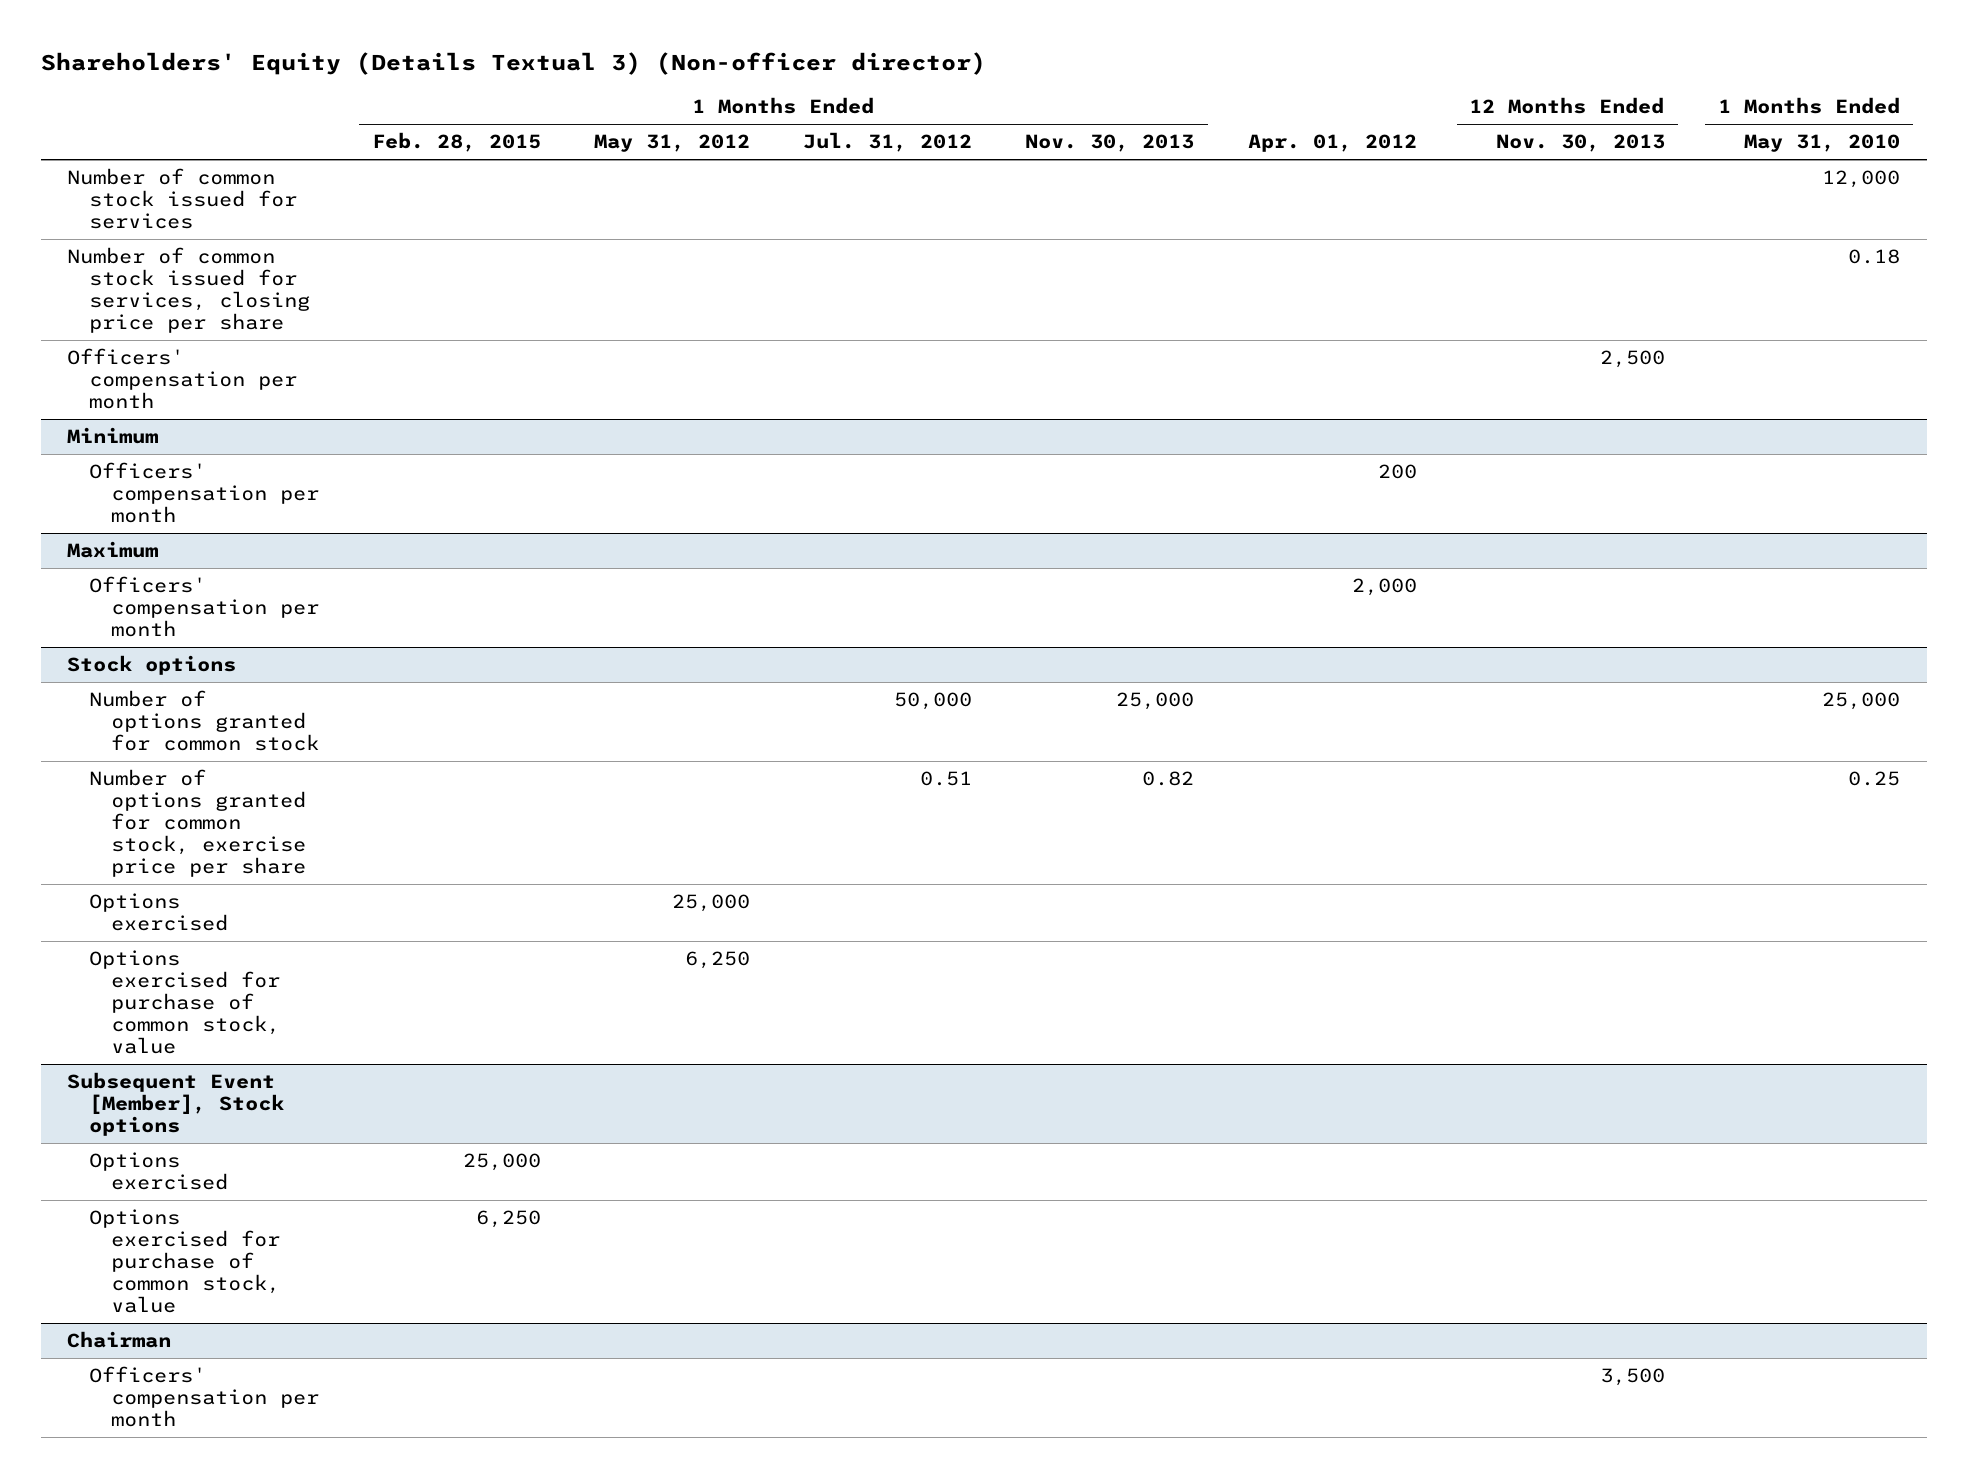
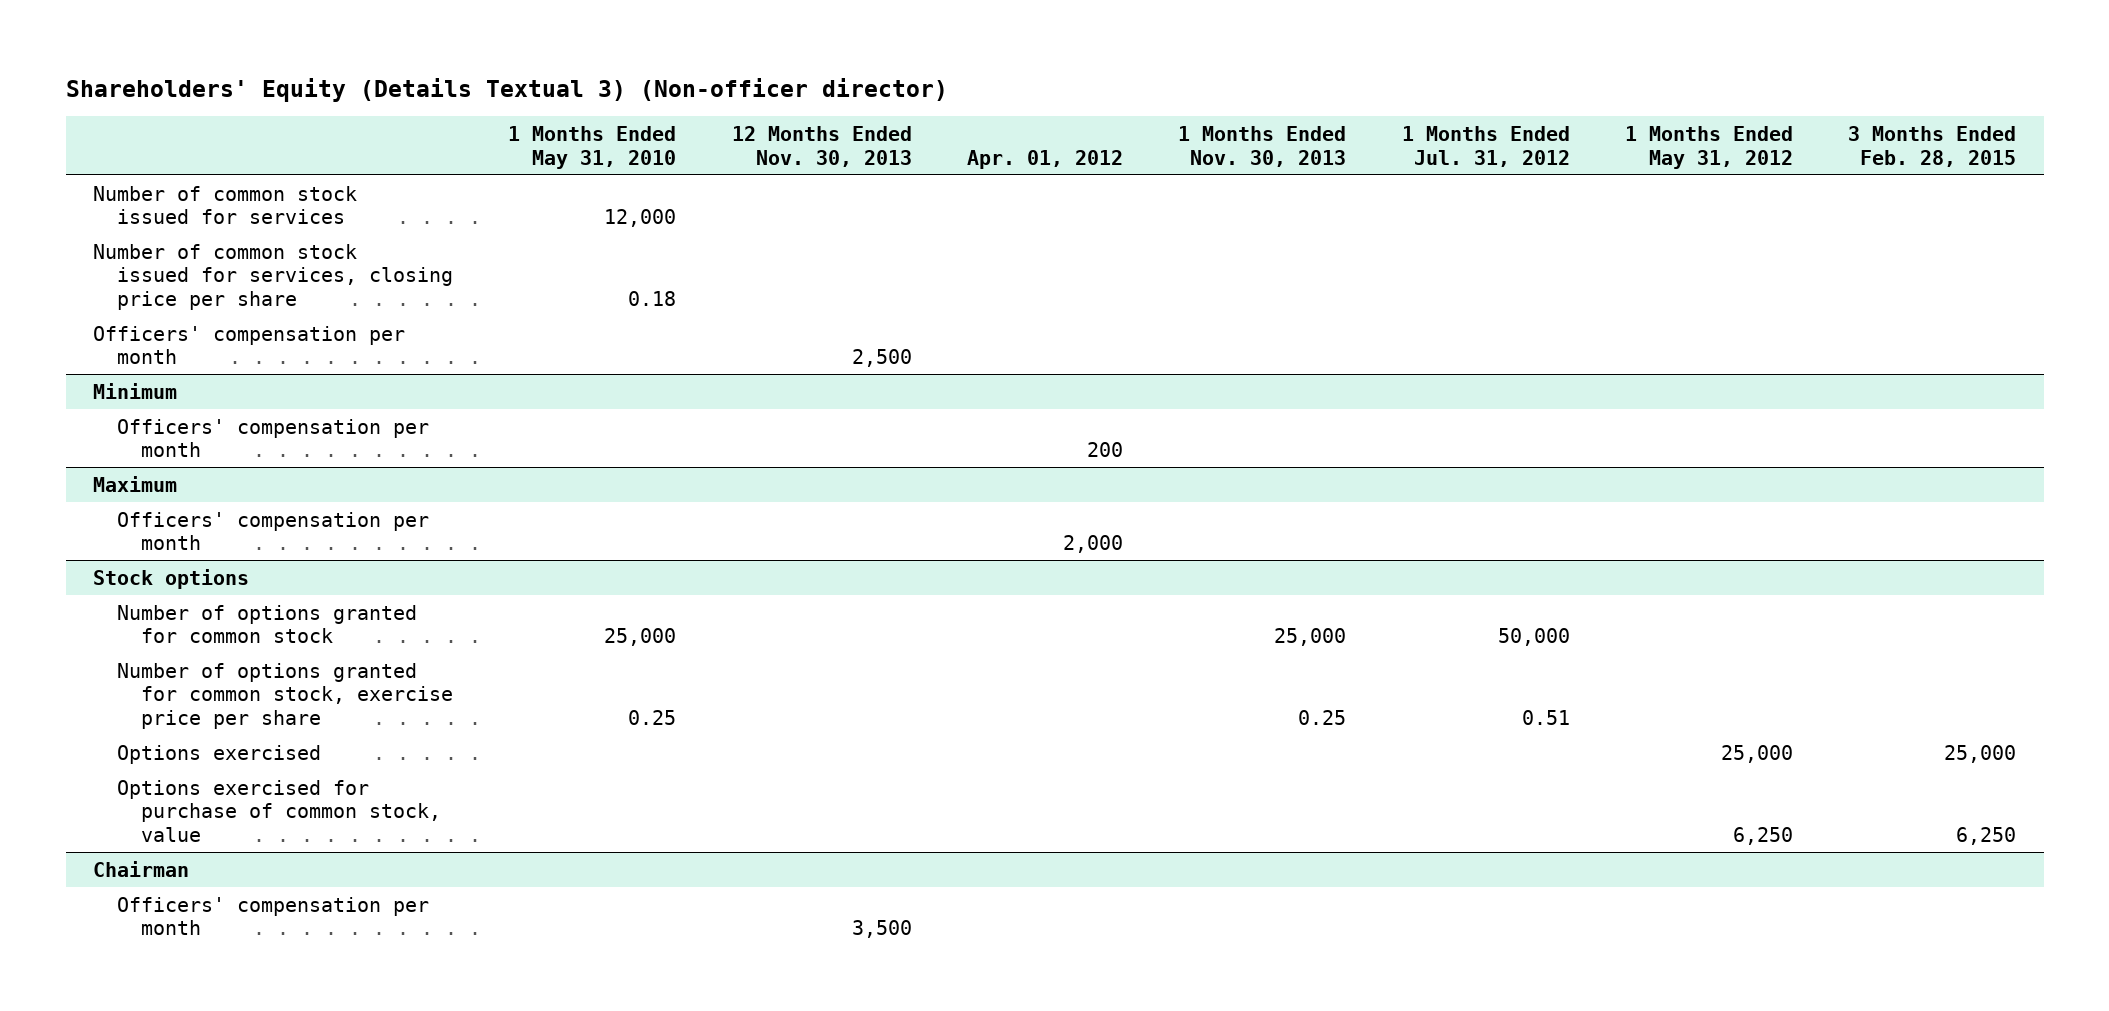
- | 1 Months Ended Feb. 28, 2015 | 1 Months Ended May 31, 2012 | 1 Months Ended Jul. 31, 2012 | 1 Months Ended Nov. 30, 2013 | Apr. 01, 2012 | 12 Months Ended Nov. 30, 2013 | 1 Months Ended May 31, 2010
+ | 1 Months Ended May 31, 2010 | 12 Months Ended Nov. 30, 2013 | Apr. 01, 2012 | 1 Months Ended Nov. 30, 2013 | 1 Months Ended Jul. 31, 2012 | 1 Months Ended May 31, 2012 | 3 Months Ended Feb. 28, 2015
@ Stock options
- Number of options granted for common stock, exercise price per share | | | 0.51 | 0.82 | | | 0.25
+ Number of options granted for common stock, exercise price per share | 0.25 | | | 0.25 | 0.51 | |
- Subsequent Event [Member], Stock options
- Options exercised | 25,000 | | | | | |
- Options exercised for purchase of common stock, value | 6,250 | | | | | |

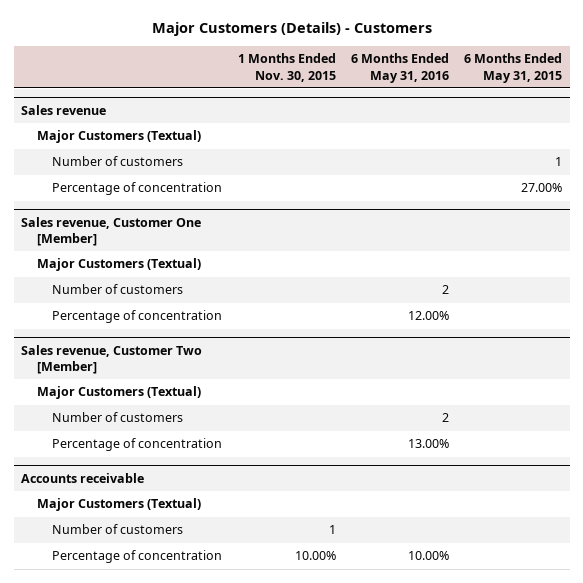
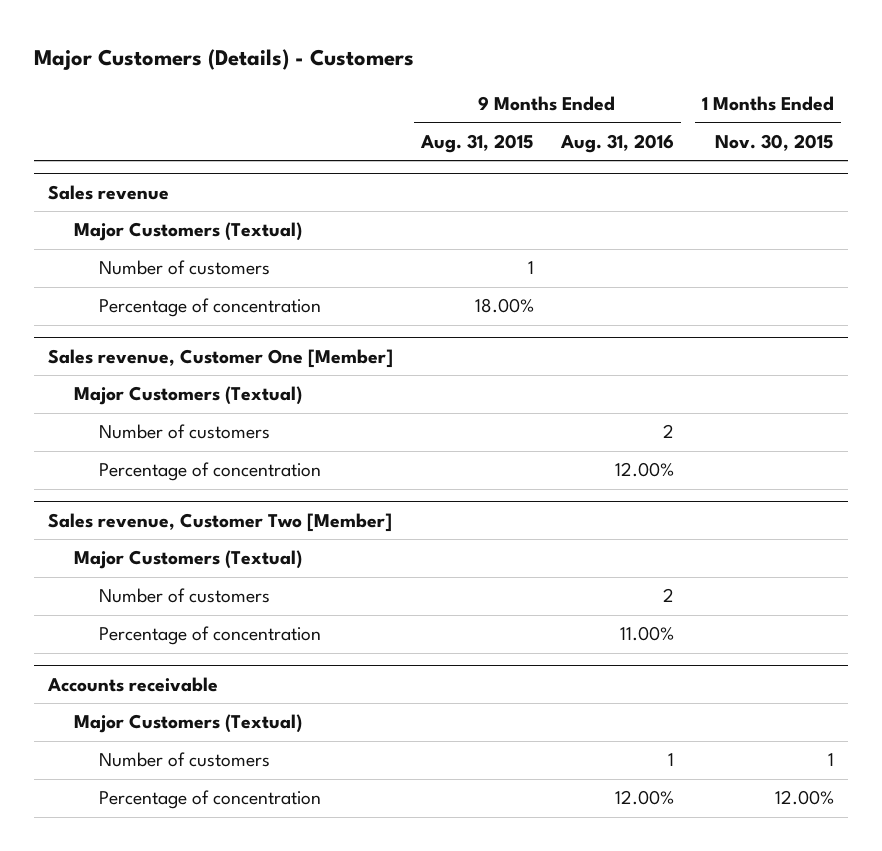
- | 1 Months Ended Nov. 30, 2015 | 6 Months Ended May 31, 2016 | 6 Months Ended May 31, 2015
+ | 9 Months Ended Aug. 31, 2015 | 9 Months Ended Aug. 31, 2016 | 1 Months Ended Nov. 30, 2015
@ Accounts receivable
- Percentage of concentration | 10.00% | 10.00% |
+ Percentage of concentration | | 12.00% | 12.00%

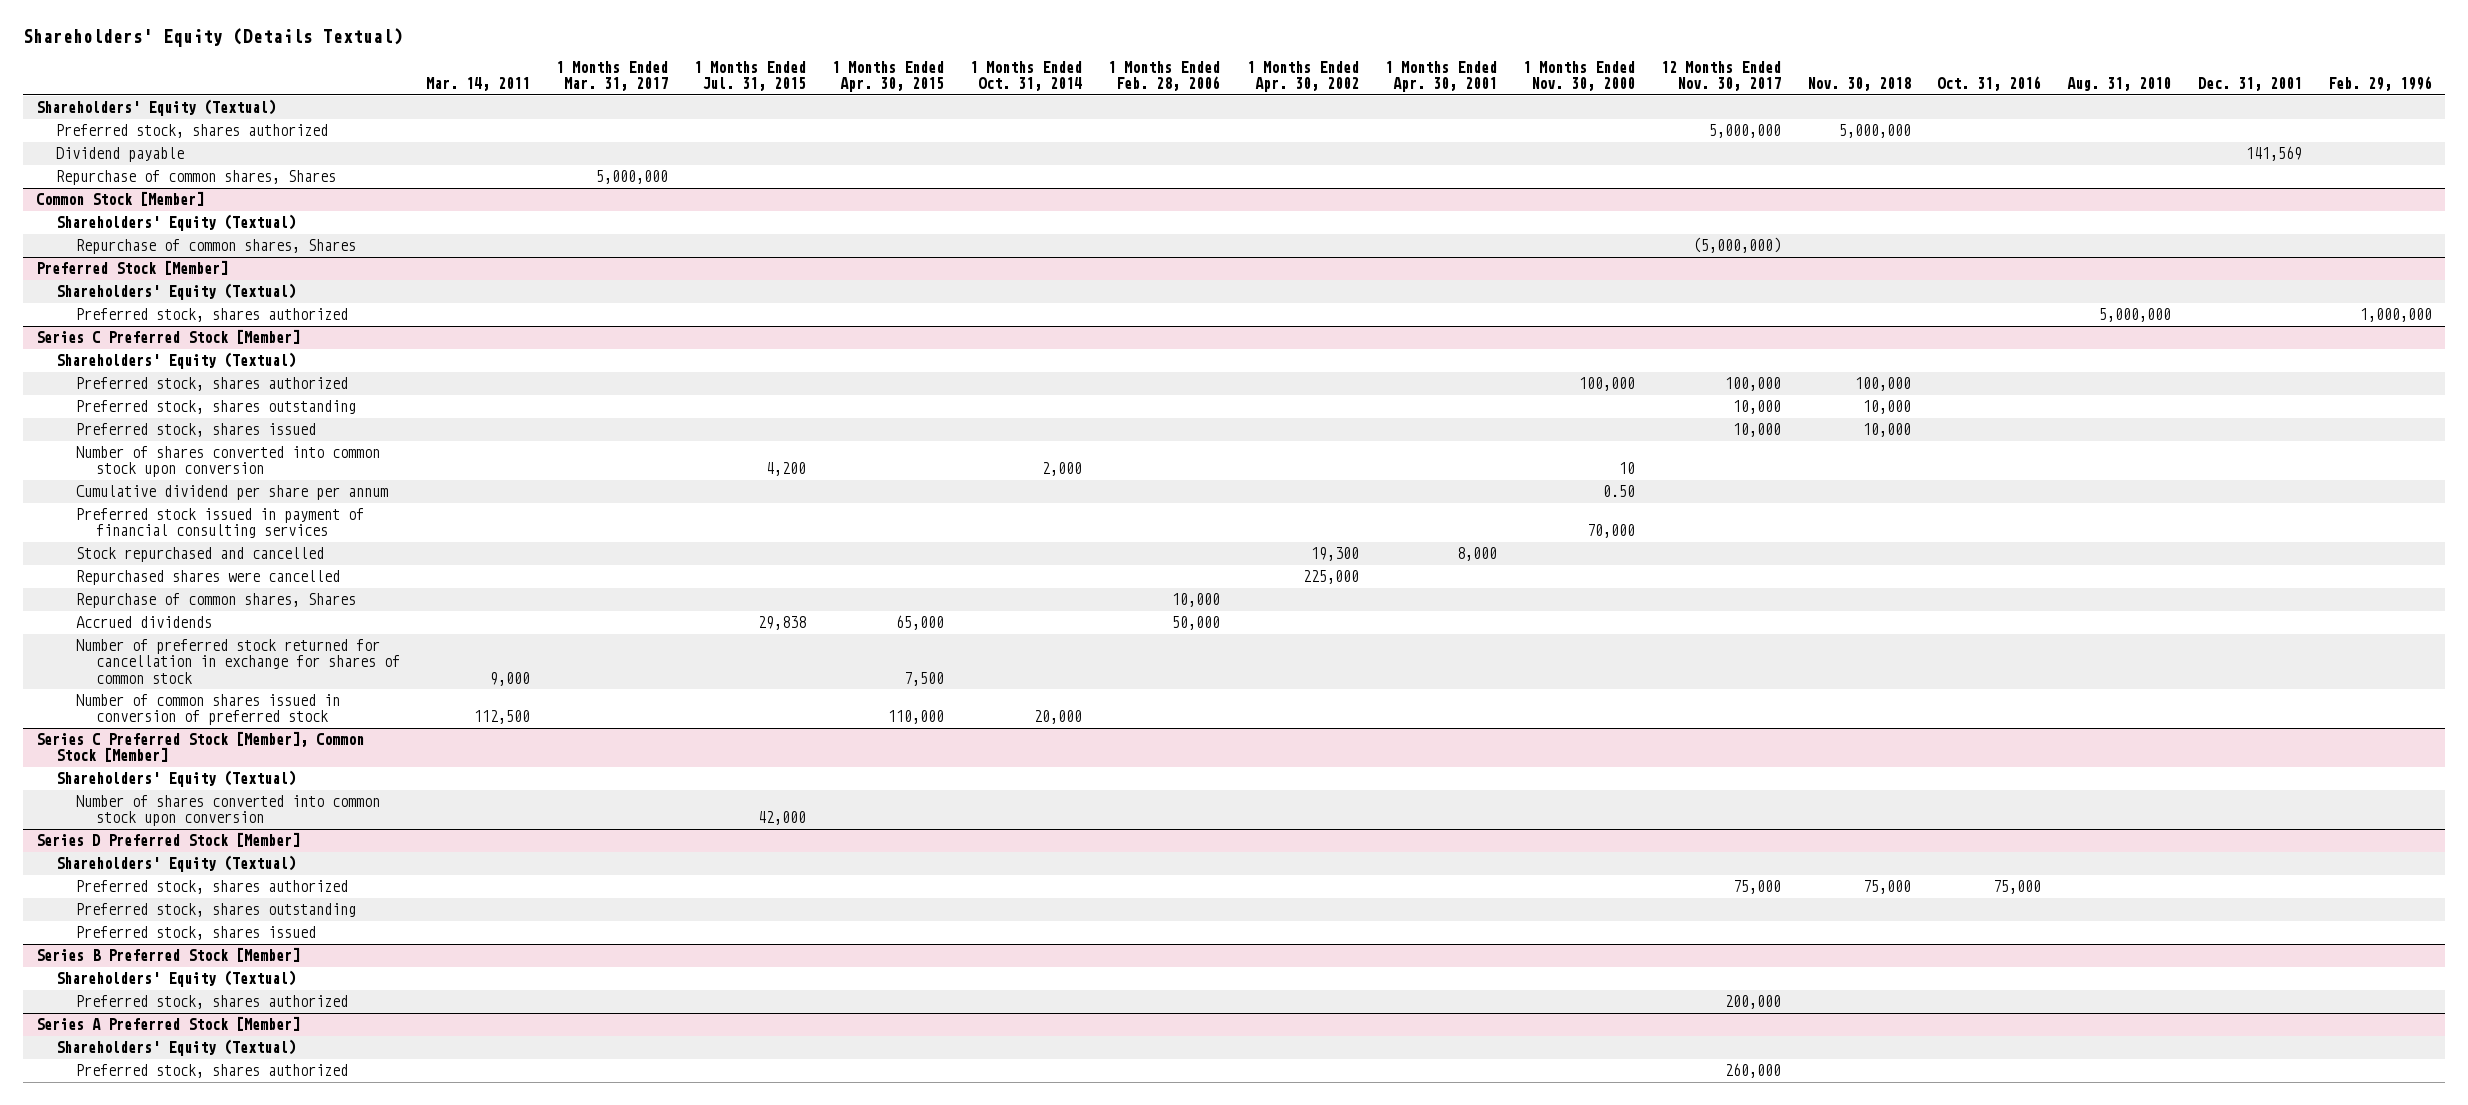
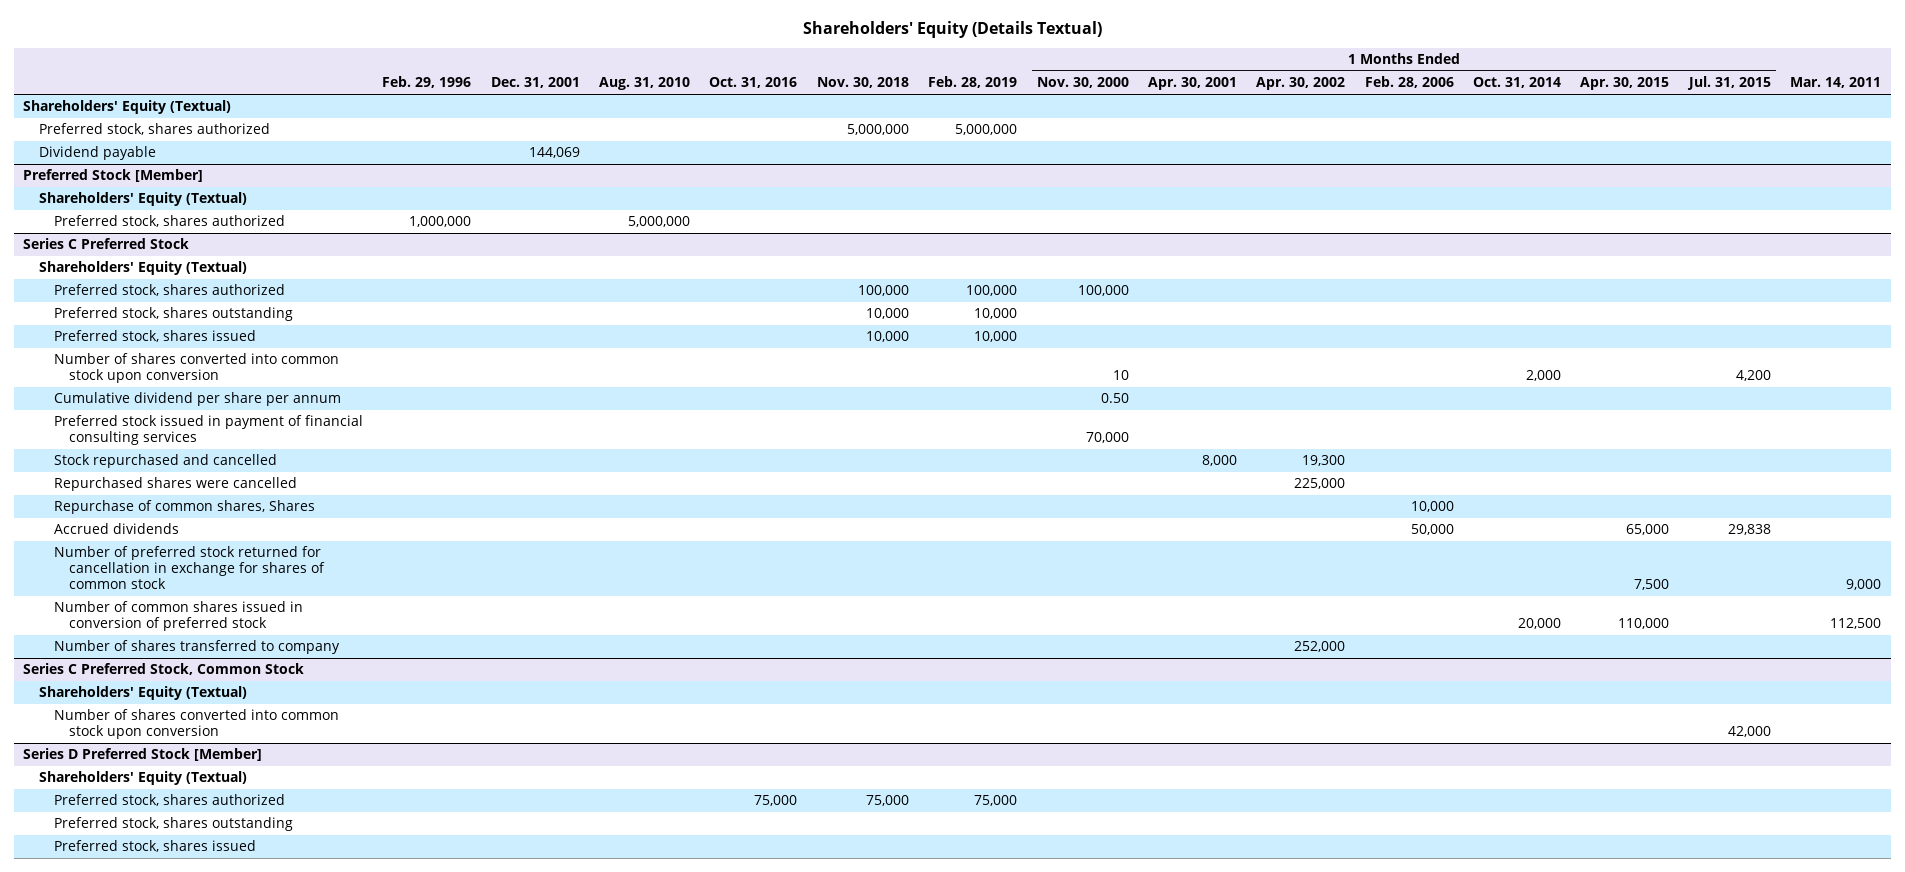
- | Mar. 14, 2011 | 1 Months Ended Mar. 31, 2017 | 1 Months Ended Jul. 31, 2015 | 1 Months Ended Apr. 30, 2015 | 1 Months Ended Oct. 31, 2014 | 1 Months Ended Feb. 28, 2006 | 1 Months Ended Apr. 30, 2002 | 1 Months Ended Apr. 30, 2001 | 1 Months Ended Nov. 30, 2000 | 12 Months Ended Nov. 30, 2017 | Nov. 30, 2018 | Oct. 31, 2016 | Aug. 31, 2010 | Dec. 31, 2001 | Feb. 29, 1996
+ | Feb. 29, 1996 | Dec. 31, 2001 | Aug. 31, 2010 | Oct. 31, 2016 | Nov. 30, 2018 | Feb. 28, 2019 | 1 Months Ended Nov. 30, 2000 | 1 Months Ended Apr. 30, 2001 | 1 Months Ended Apr. 30, 2002 | 1 Months Ended Feb. 28, 2006 | 1 Months Ended Oct. 31, 2014 | 1 Months Ended Apr. 30, 2015 | 1 Months Ended Jul. 31, 2015 | Mar. 14, 2011
- Dividend payable | | | | | | | | | | | | | | 141,569 |
- Repurchase of common shares, Shares | | 5,000,000 | | | | | | | | | | | | |
- Common Stock [Member]
- Shareholders' Equity (Textual)
- Repurchase of common shares, Shares | | | | | | | | | | (5,000,000) | | | | |
+ Dividend payable | | 144,069 | | | | | | | | | | | |
- Series C Preferred Stock [Member]
+ Series C Preferred Stock
- Series C Preferred Stock [Member], Common Stock [Member]
+ Number of shares transferred to company | | | | | | | | | 252,000 | | | | |
+ Series C Preferred Stock, Common Stock
- Series B Preferred Stock [Member]
- Shareholders' Equity (Textual)
- Preferred stock, shares authorized | | | | | | | | | | 200,000 | | | | |
- Series A Preferred Stock [Member]
- Shareholders' Equity (Textual)
- Preferred stock, shares authorized | | | | | | | | | | 260,000 | | | | |

